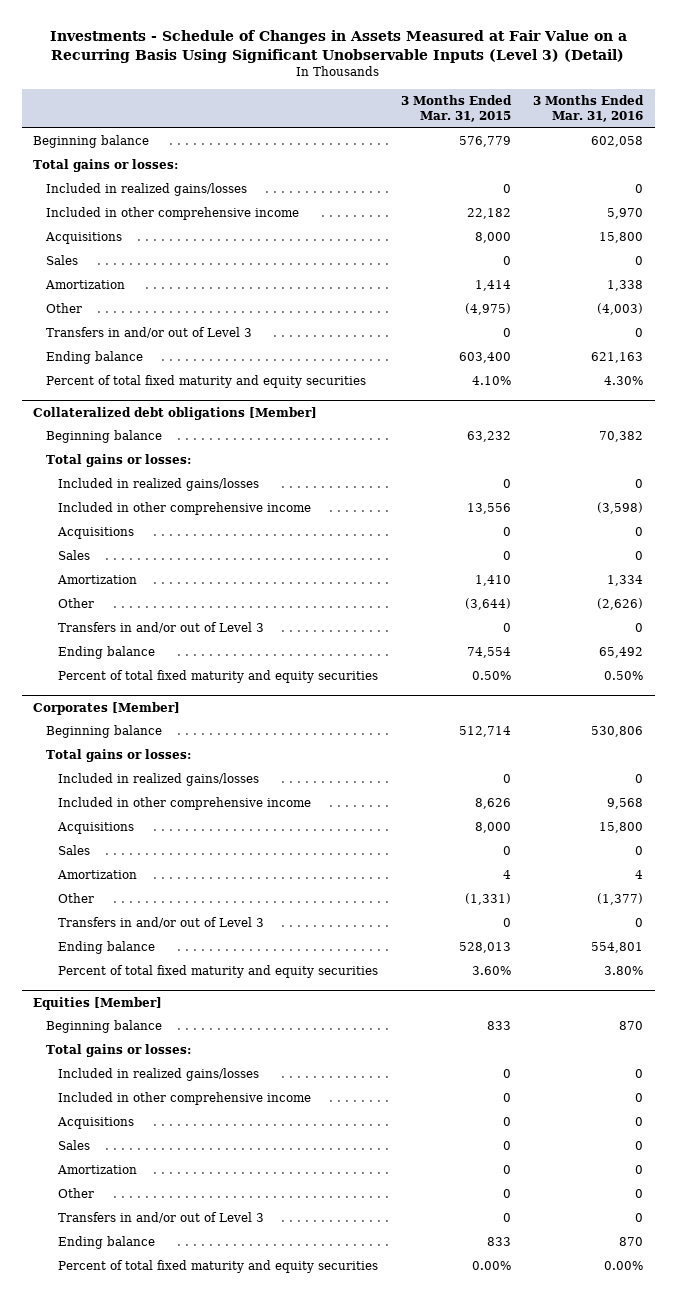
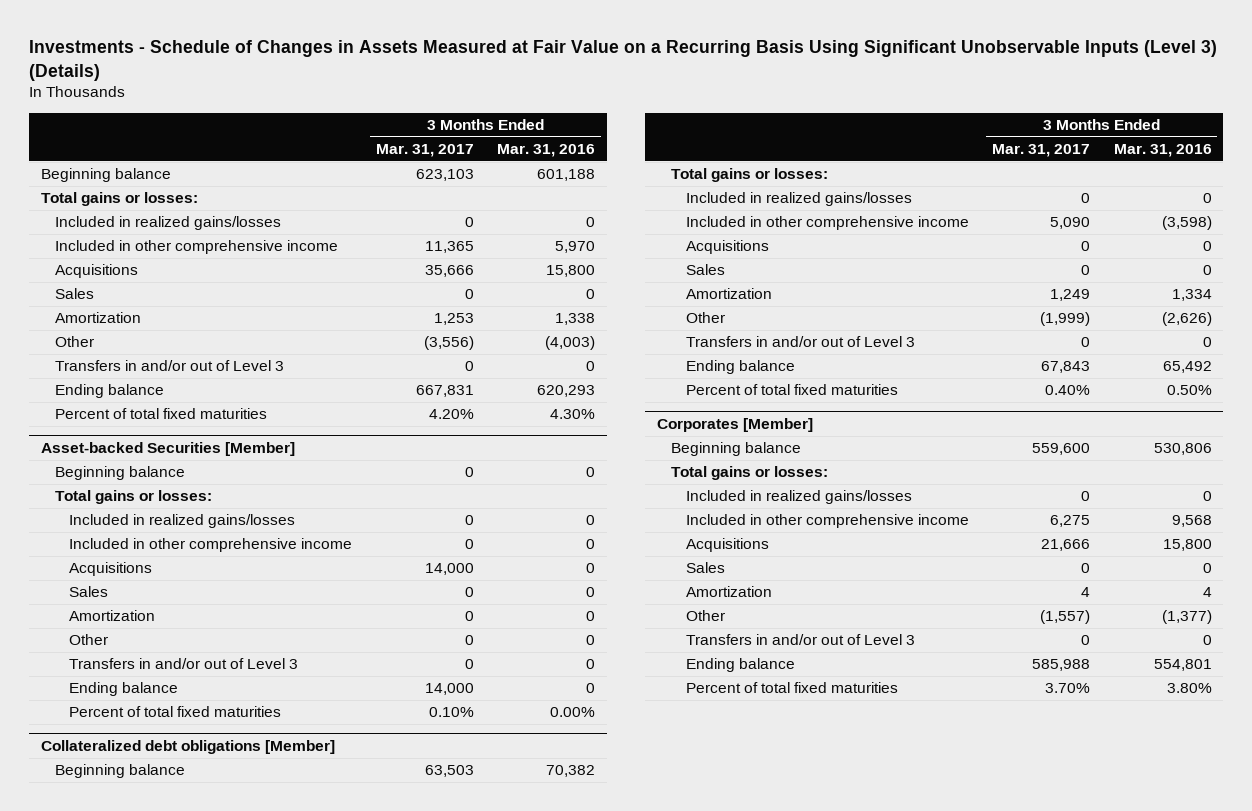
- Investments - Schedule of Changes in Assets Measured at Fair Value on a Recurring Basis Using Significant Unobservable Inputs (Level 3) (Detail)
+ Investments - Schedule of Changes in Assets Measured at Fair Value on a Recurring Basis Using Significant Unobservable Inputs (Level 3) (Details)
- | 3 Months Ended Mar. 31, 2015 | 3 Months Ended Mar. 31, 2016
+ | 3 Months Ended Mar. 31, 2017 | 3 Months Ended Mar. 31, 2016
- Beginning balance | 576,779 | 602,058
+ Beginning balance | 623,103 | 601,188
- Ending balance | 603,400 | 621,163
- Percent of total fixed maturity and equity securities | 4.10% | 4.30%
+ Ending balance | 667,831 | 620,293
+ Percent of total fixed maturities | 4.20% | 4.30%
+ Asset-backed Securities [Member]
+ Beginning balance | 0 | 0
+ Total gains or losses:
+ Included in realized gains/losses | 0 | 0
+ Included in other comprehensive income | 0 | 0
+ Acquisitions | 14,000 | 0
+ Sales | 0 | 0
+ Amortization | 0 | 0
+ Other | 0 | 0
+ Transfers in and/or out of Level 3 | 0 | 0
+ Ending balance | 14,000 | 0
+ Percent of total fixed maturities | 0.10% | 0.00%
@ Collateralized debt obligations [Member]
- Percent of total fixed maturity and equity securities | 0.50% | 0.50%
+ Percent of total fixed maturities | 0.40% | 0.50%
@ Corporates [Member]
- Percent of total fixed maturity and equity securities | 3.60% | 3.80%
- Equities [Member]
- Beginning balance | 833 | 870
- Total gains or losses:
- Included in realized gains/losses | 0 | 0
- Included in other comprehensive income | 0 | 0
- Acquisitions | 0 | 0
- Sales | 0 | 0
- Amortization | 0 | 0
- Other | 0 | 0
- Transfers in and/or out of Level 3 | 0 | 0
- Ending balance | 833 | 870
- Percent of total fixed maturity and equity securities | 0.00% | 0.00%
@ Corporates [Member]
+ Percent of total fixed maturities | 3.70% | 3.80%

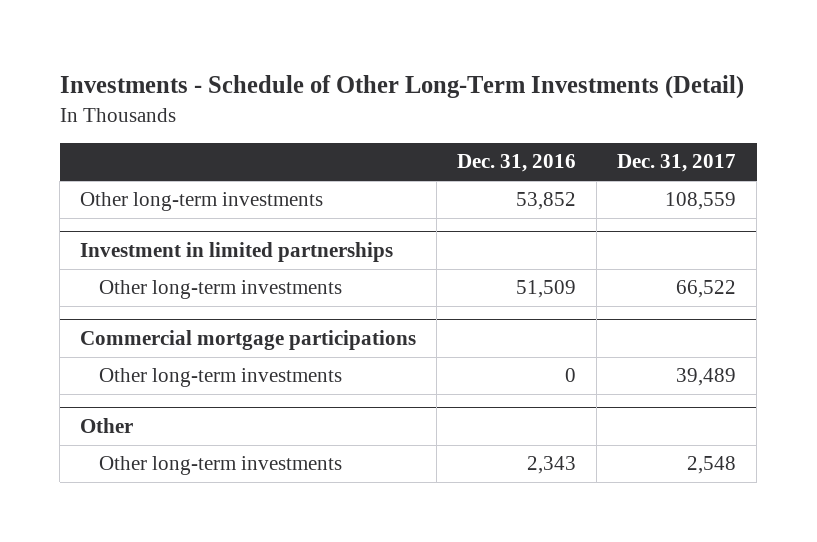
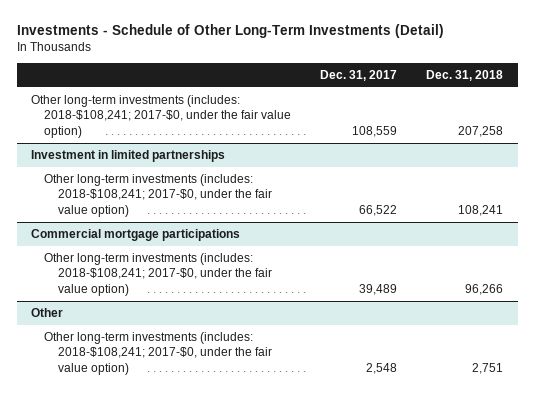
- | Dec. 31, 2016 | Dec. 31, 2017
+ | Dec. 31, 2017 | Dec. 31, 2018
- Other long-term investments | 53,852 | 108,559
+ Other long-term investments (includes: 2018-$108,241; 2017-$0, under the fair value option) | 108,559 | 207,258
@ Investment in limited partnerships
- Other long-term investments | 51,509 | 66,522
+ Other long-term investments (includes: 2018-$108,241; 2017-$0, under the fair value option) | 66,522 | 108,241
@ Commercial mortgage participations
- Other long-term investments | 0 | 39,489
+ Other long-term investments (includes: 2018-$108,241; 2017-$0, under the fair value option) | 39,489 | 96,266
@ Other
- Other long-term investments | 2,343 | 2,548
+ Other long-term investments (includes: 2018-$108,241; 2017-$0, under the fair value option) | 2,548 | 2,751

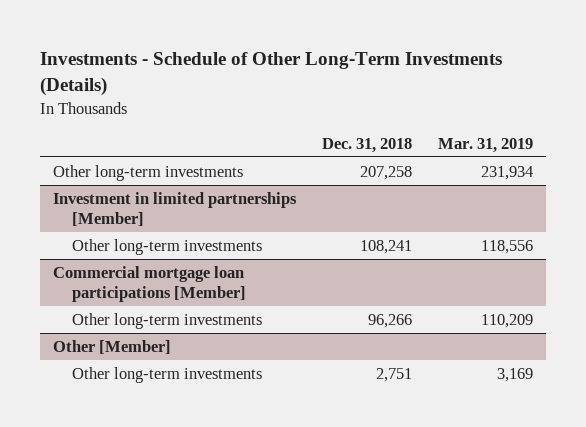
- Investments - Schedule of Other Long-Term Investments (Detail)
+ Investments - Schedule of Other Long-Term Investments (Details)
- | Dec. 31, 2017 | Dec. 31, 2018
+ | Dec. 31, 2018 | Mar. 31, 2019
- Other long-term investments (includes: 2018-$108,241; 2017-$0, under the fair value option) | 108,559 | 207,258
- Investment in limited partnerships
- Other long-term investments (includes: 2018-$108,241; 2017-$0, under the fair value option) | 66,522 | 108,241
- Commercial mortgage participations
- Other long-term investments (includes: 2018-$108,241; 2017-$0, under the fair value option) | 39,489 | 96,266
- Other
- Other long-term investments (includes: 2018-$108,241; 2017-$0, under the fair value option) | 2,548 | 2,751
+ Other long-term investments | 207,258 | 231,934
+ Investment in limited partnerships [Member]
+ Other long-term investments | 108,241 | 118,556
+ Commercial mortgage loan participations [Member]
+ Other long-term investments | 96,266 | 110,209
+ Other [Member]
+ Other long-term investments | 2,751 | 3,169

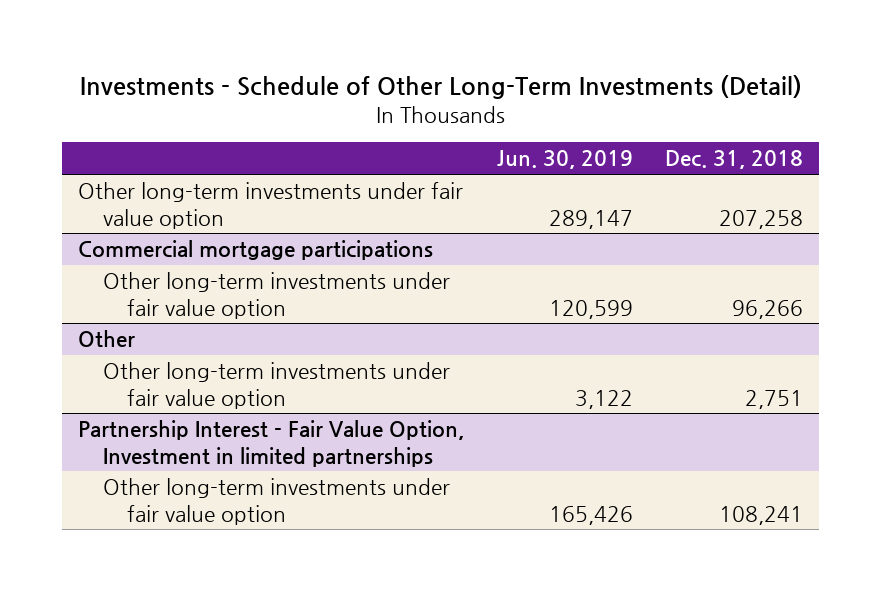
- Investments - Schedule of Other Long-Term Investments (Details)
+ Investments - Schedule of Other Long-Term Investments (Detail)
- | Dec. 31, 2018 | Mar. 31, 2019
+ | Jun. 30, 2019 | Dec. 31, 2018
- Other long-term investments | 207,258 | 231,934
- Investment in limited partnerships [Member]
- Other long-term investments | 108,241 | 118,556
- Commercial mortgage loan participations [Member]
- Other long-term investments | 96,266 | 110,209
- Other [Member]
- Other long-term investments | 2,751 | 3,169
+ Other long-term investments under fair value option | 289,147 | 207,258
+ Commercial mortgage participations
+ Other long-term investments under fair value option | 120,599 | 96,266
+ Other
+ Other long-term investments under fair value option | 3,122 | 2,751
+ Partnership Interest - Fair Value Option, Investment in limited partnerships
+ Other long-term investments under fair value option | 165,426 | 108,241

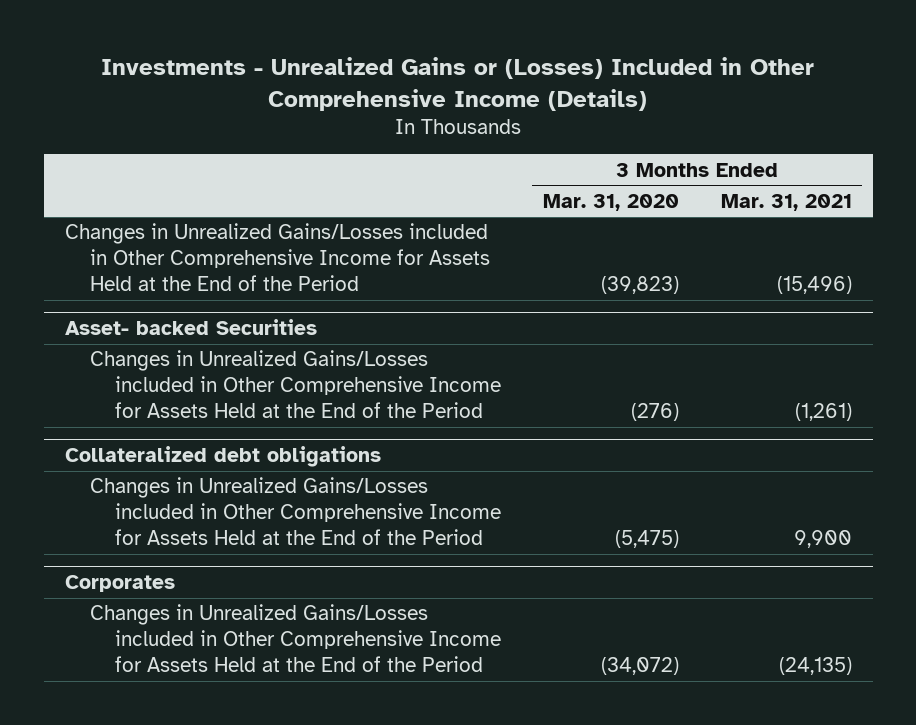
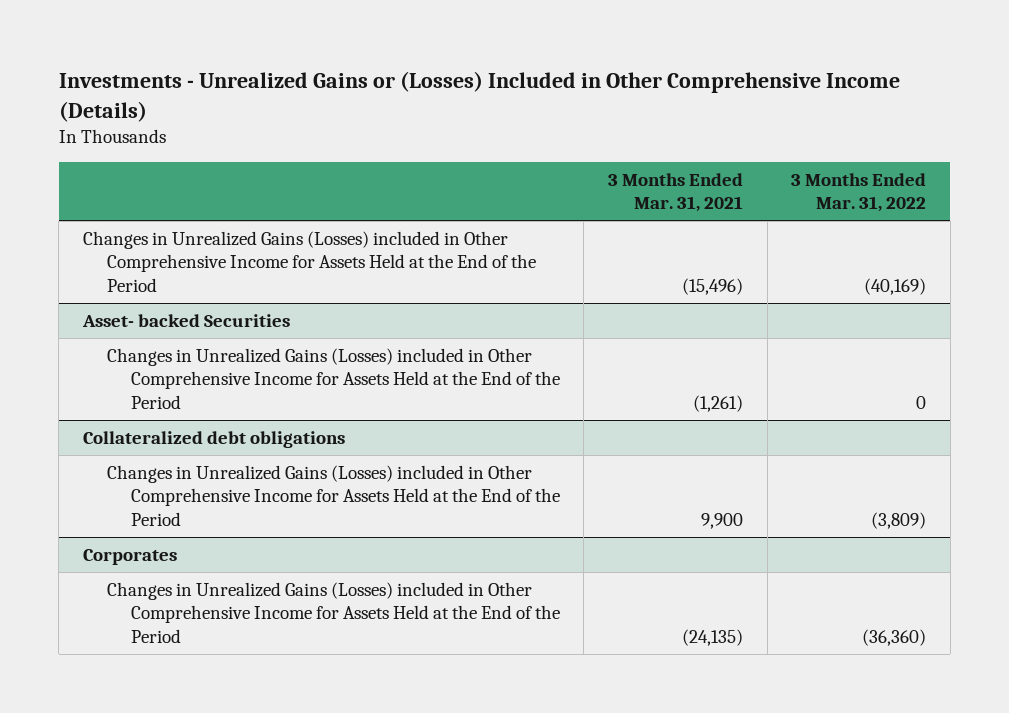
- | 3 Months Ended Mar. 31, 2020 | 3 Months Ended Mar. 31, 2021
+ | 3 Months Ended Mar. 31, 2021 | 3 Months Ended Mar. 31, 2022
- Changes in Unrealized Gains/Losses included in Other Comprehensive Income for Assets Held at the End of the Period | (39,823) | (15,496)
+ Changes in Unrealized Gains (Losses) included in Other Comprehensive Income for Assets Held at the End of the Period | (15,496) | (40,169)
@ Asset- backed Securities
- Changes in Unrealized Gains/Losses included in Other Comprehensive Income for Assets Held at the End of the Period | (276) | (1,261)
+ Changes in Unrealized Gains (Losses) included in Other Comprehensive Income for Assets Held at the End of the Period | (1,261) | 0
@ Collateralized debt obligations
- Changes in Unrealized Gains/Losses included in Other Comprehensive Income for Assets Held at the End of the Period | (5,475) | 9,900
+ Changes in Unrealized Gains (Losses) included in Other Comprehensive Income for Assets Held at the End of the Period | 9,900 | (3,809)
@ Corporates
- Changes in Unrealized Gains/Losses included in Other Comprehensive Income for Assets Held at the End of the Period | (34,072) | (24,135)
+ Changes in Unrealized Gains (Losses) included in Other Comprehensive Income for Assets Held at the End of the Period | (24,135) | (36,360)

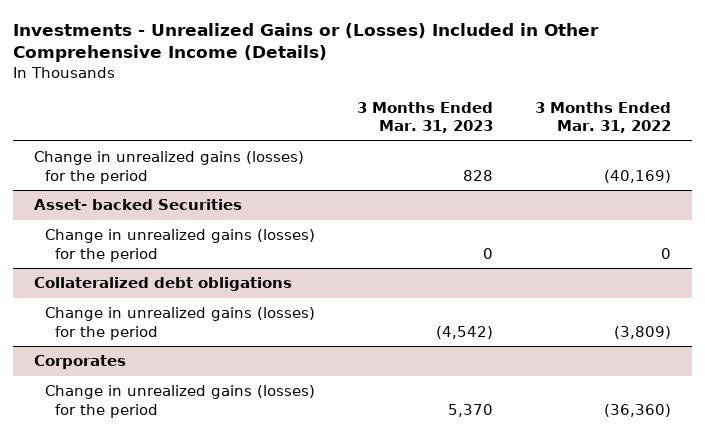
- | 3 Months Ended Mar. 31, 2021 | 3 Months Ended Mar. 31, 2022
+ | 3 Months Ended Mar. 31, 2023 | 3 Months Ended Mar. 31, 2022
- Changes in Unrealized Gains (Losses) included in Other Comprehensive Income for Assets Held at the End of the Period | (15,496) | (40,169)
+ Change in unrealized gains (losses) for the period | 828 | (40,169)
@ Asset- backed Securities
- Changes in Unrealized Gains (Losses) included in Other Comprehensive Income for Assets Held at the End of the Period | (1,261) | 0
+ Change in unrealized gains (losses) for the period | 0 | 0
@ Collateralized debt obligations
- Changes in Unrealized Gains (Losses) included in Other Comprehensive Income for Assets Held at the End of the Period | 9,900 | (3,809)
+ Change in unrealized gains (losses) for the period | (4,542) | (3,809)
@ Corporates
- Changes in Unrealized Gains (Losses) included in Other Comprehensive Income for Assets Held at the End of the Period | (24,135) | (36,360)
+ Change in unrealized gains (losses) for the period | 5,370 | (36,360)

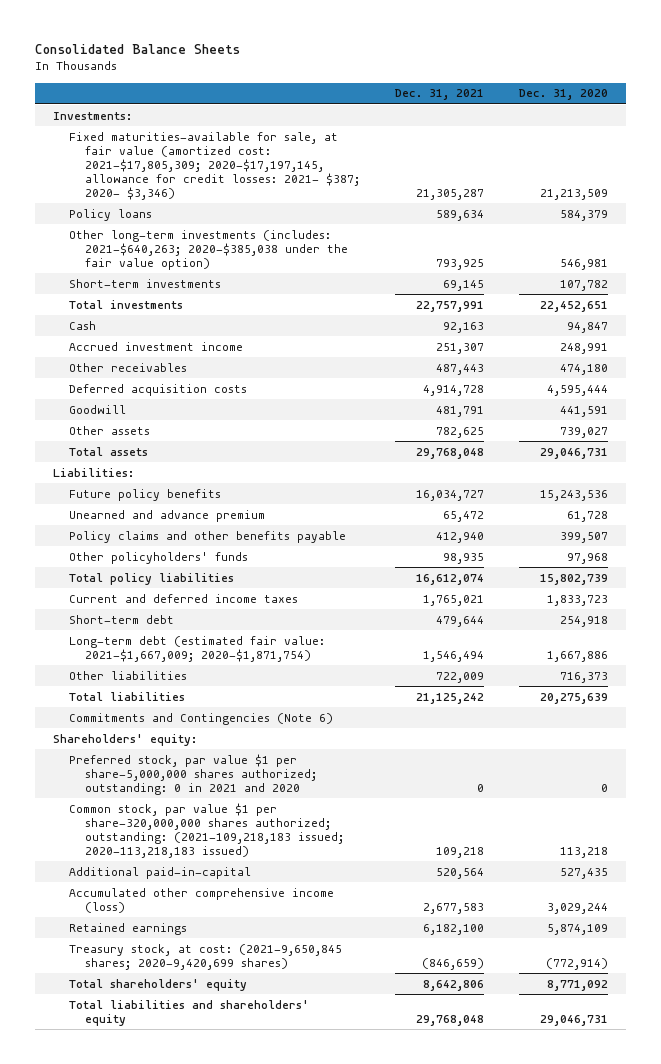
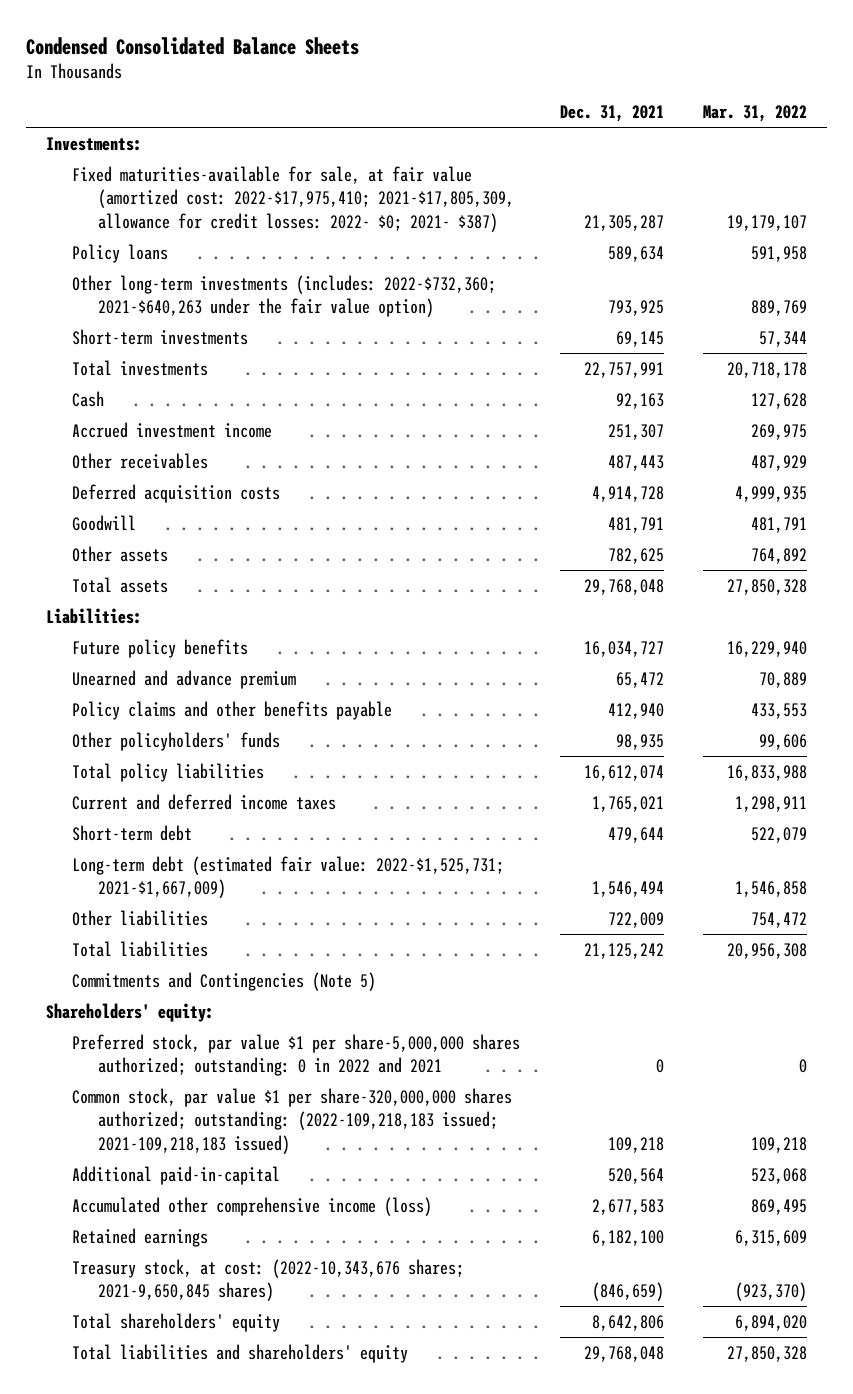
- Consolidated Balance Sheets
+ Condensed Consolidated Balance Sheets
- | Dec. 31, 2021 | Dec. 31, 2020
+ | Dec. 31, 2021 | Mar. 31, 2022
- Fixed maturities-available for sale, at fair value (amortized cost: 2021-$17,805,309; 2020-$17,197,145, allowance for credit losses: 2021- $387; 2020- $3,346) | 21,305,287 | 21,213,509
+ Fixed maturities-available for sale, at fair value (amortized cost: 2022-$17,975,410; 2021-$17,805,309, allowance for credit losses: 2022- $0; 2021- $387) | 21,305,287 | 19,179,107
- Other long-term investments (includes: 2021-$640,263; 2020-$385,038 under the fair value option) | 793,925 | 546,981
+ Other long-term investments (includes: 2022-$732,360; 2021-$640,263 under the fair value option) | 793,925 | 889,769
- Long-term debt (estimated fair value: 2021-$1,667,009; 2020-$1,871,754) | 1,546,494 | 1,667,886
+ Long-term debt (estimated fair value: 2022-$1,525,731; 2021-$1,667,009) | 1,546,494 | 1,546,858
- Commitments and Contingencies (Note 6)
+ Commitments and Contingencies (Note 5)
- Preferred stock, par value $1 per share-5,000,000 shares authorized; outstanding: 0 in 2021 and 2020 | 0 | 0
- Common stock, par value $1 per share-320,000,000 shares authorized; outstanding: (2021-109,218,183 issued; 2020-113,218,183 issued) | 109,218 | 113,218
+ Preferred stock, par value $1 per share-5,000,000 shares authorized; outstanding: 0 in 2022 and 2021 | 0 | 0
+ Common stock, par value $1 per share-320,000,000 shares authorized; outstanding: (2022-109,218,183 issued; 2021-109,218,183 issued) | 109,218 | 109,218
- Treasury stock, at cost: (2021-9,650,845 shares; 2020-9,420,699 shares) | (846,659) | (772,914)
+ Treasury stock, at cost: (2022-10,343,676 shares; 2021-9,650,845 shares) | (846,659) | (923,370)

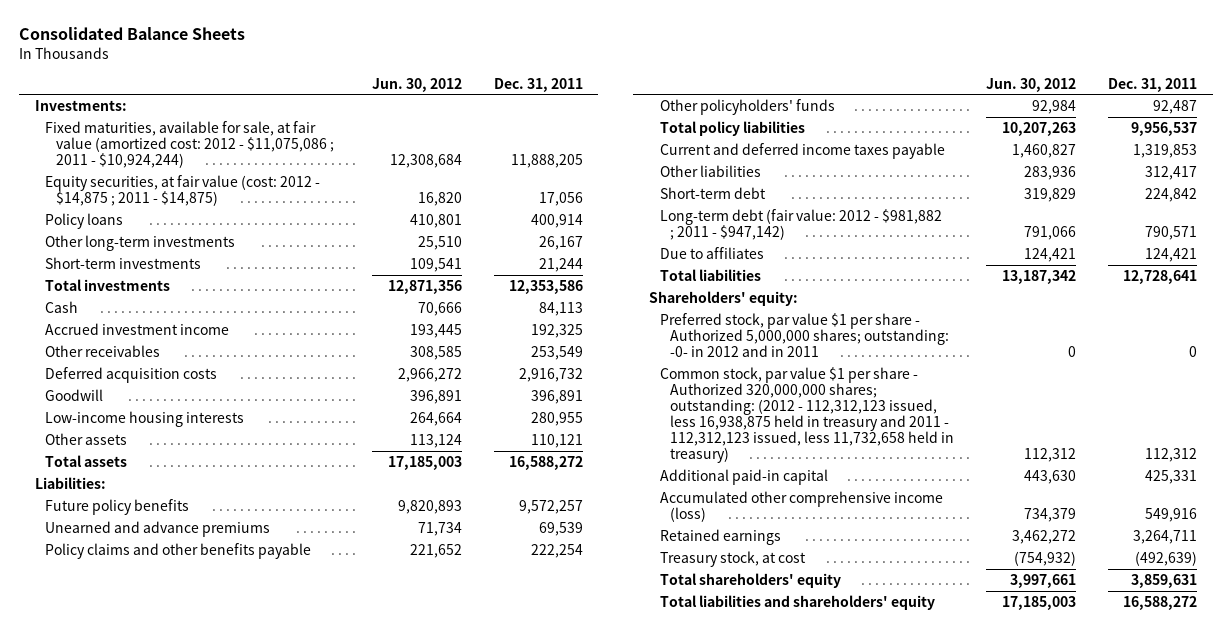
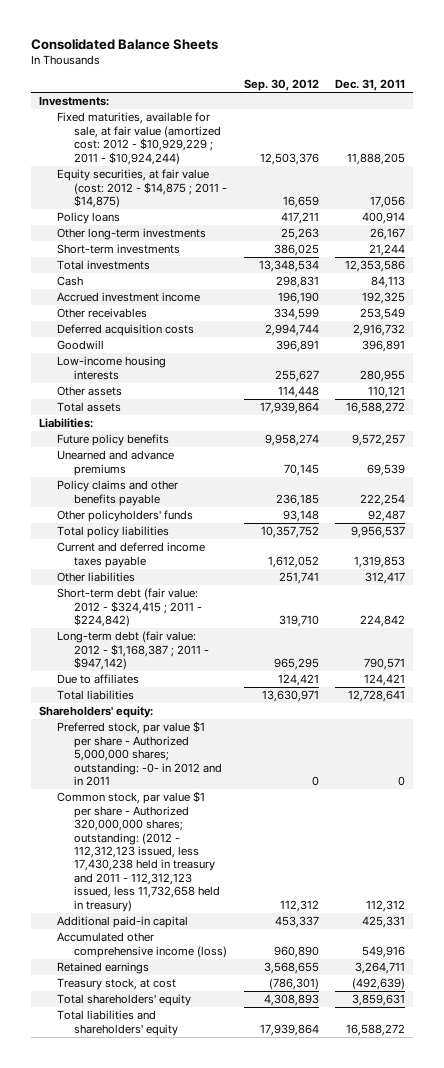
- | Jun. 30, 2012 | Dec. 31, 2011
+ | Sep. 30, 2012 | Dec. 31, 2011
- Fixed maturities, available for sale, at fair value (amortized cost: 2012 - $11,075,086 ; 2011 - $10,924,244) | 12,308,684 | 11,888,205
+ Fixed maturities, available for sale, at fair value (amortized cost: 2012 - $10,929,229 ; 2011 - $10,924,244) | 12,503,376 | 11,888,205
- Short-term debt | 319,829 | 224,842
- Long-term debt (fair value: 2012 - $981,882 ; 2011 - $947,142) | 791,066 | 790,571
+ Short-term debt (fair value: 2012 - $324,415 ; 2011 - $224,842) | 319,710 | 224,842
+ Long-term debt (fair value: 2012 - $1,168,387 ; 2011 - $947,142) | 965,295 | 790,571
- Common stock, par value $1 per share - Authorized 320,000,000 shares; outstanding: (2012 - 112,312,123 issued, less 16,938,875 held in treasury and 2011 - 112,312,123 issued, less 11,732,658 held in treasury) | 112,312 | 112,312
+ Common stock, par value $1 per share - Authorized 320,000,000 shares; outstanding: (2012 - 112,312,123 issued, less 17,430,238 held in treasury and 2011 - 112,312,123 issued, less 11,732,658 held in treasury) | 112,312 | 112,312

